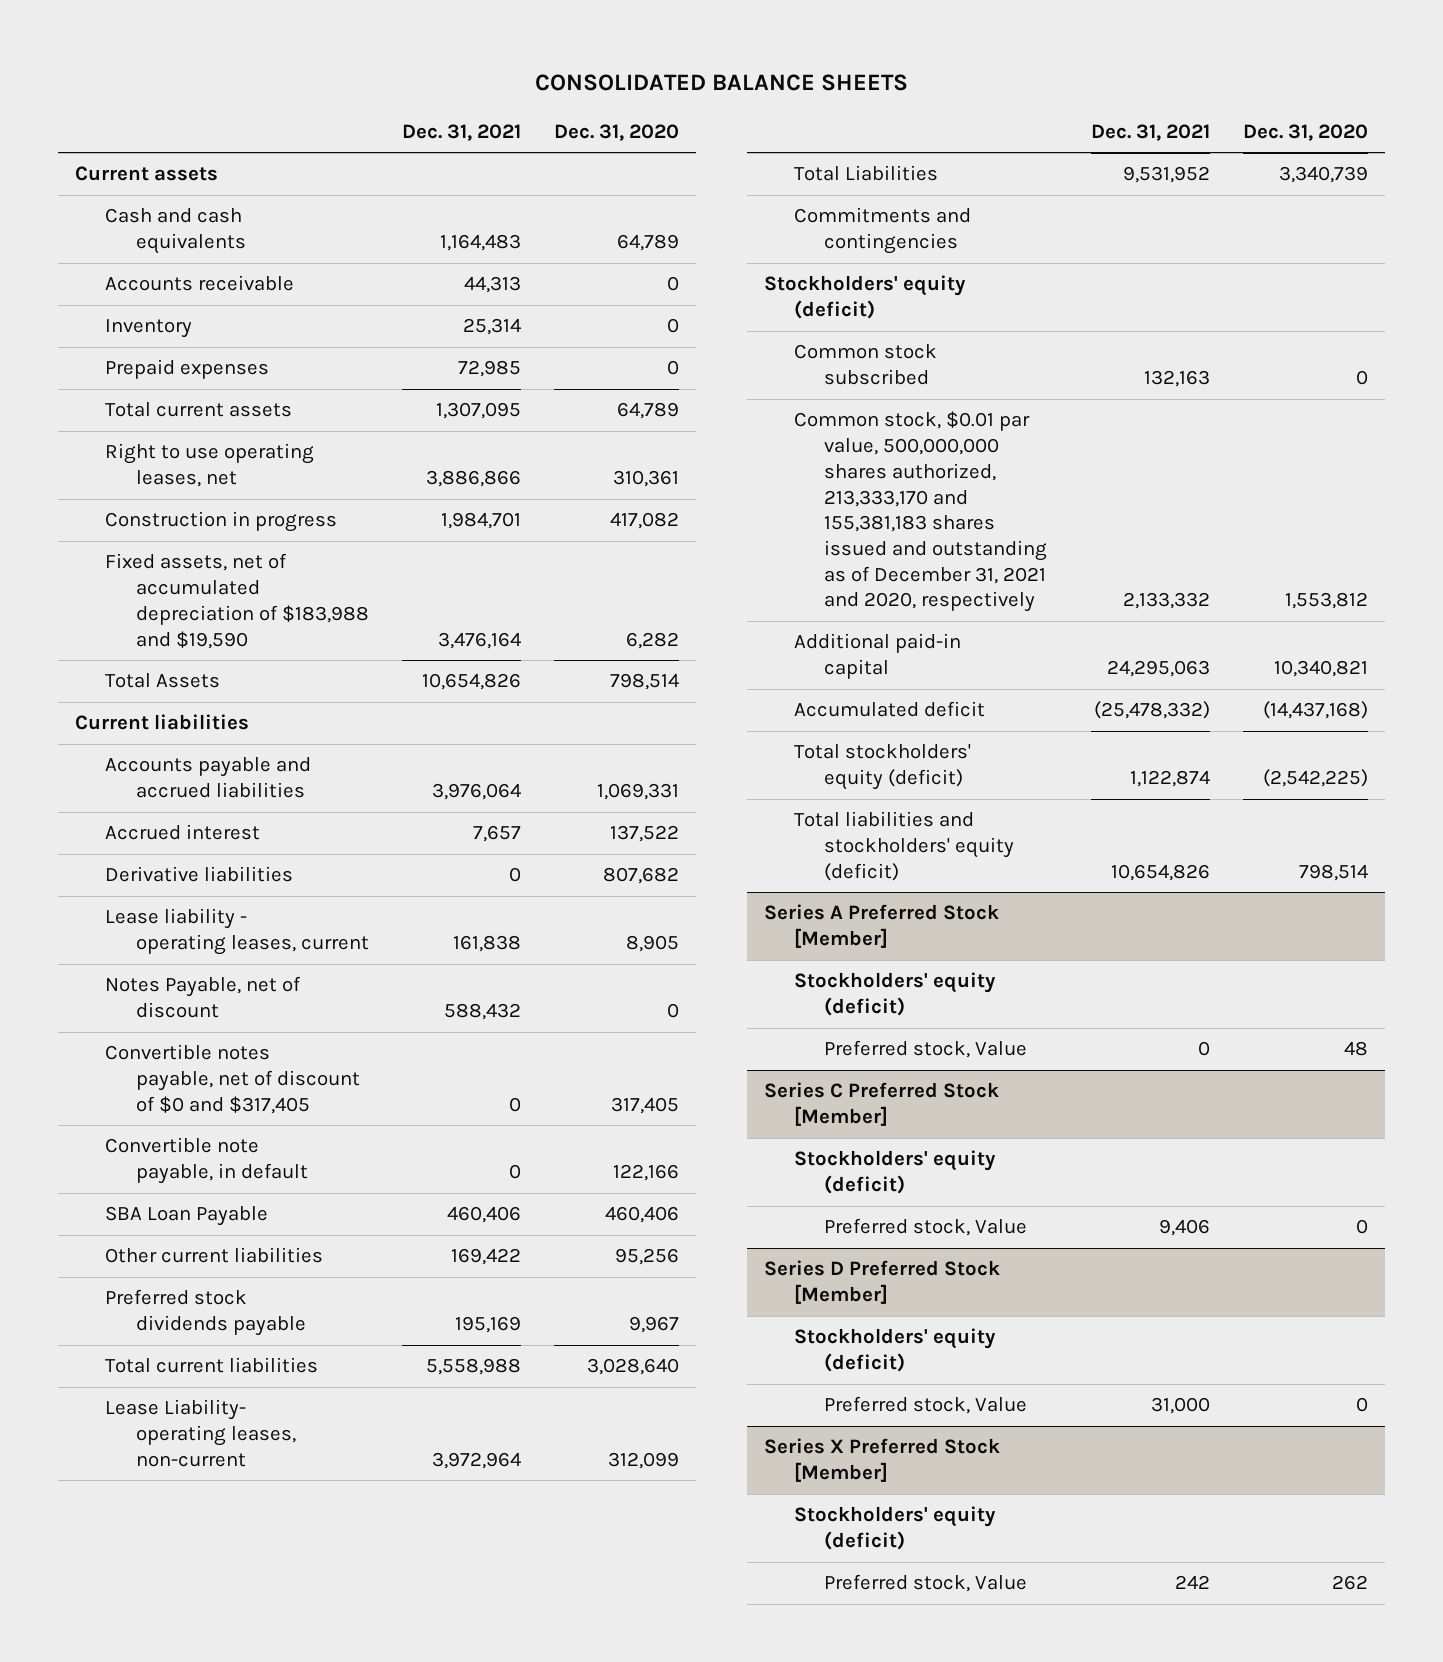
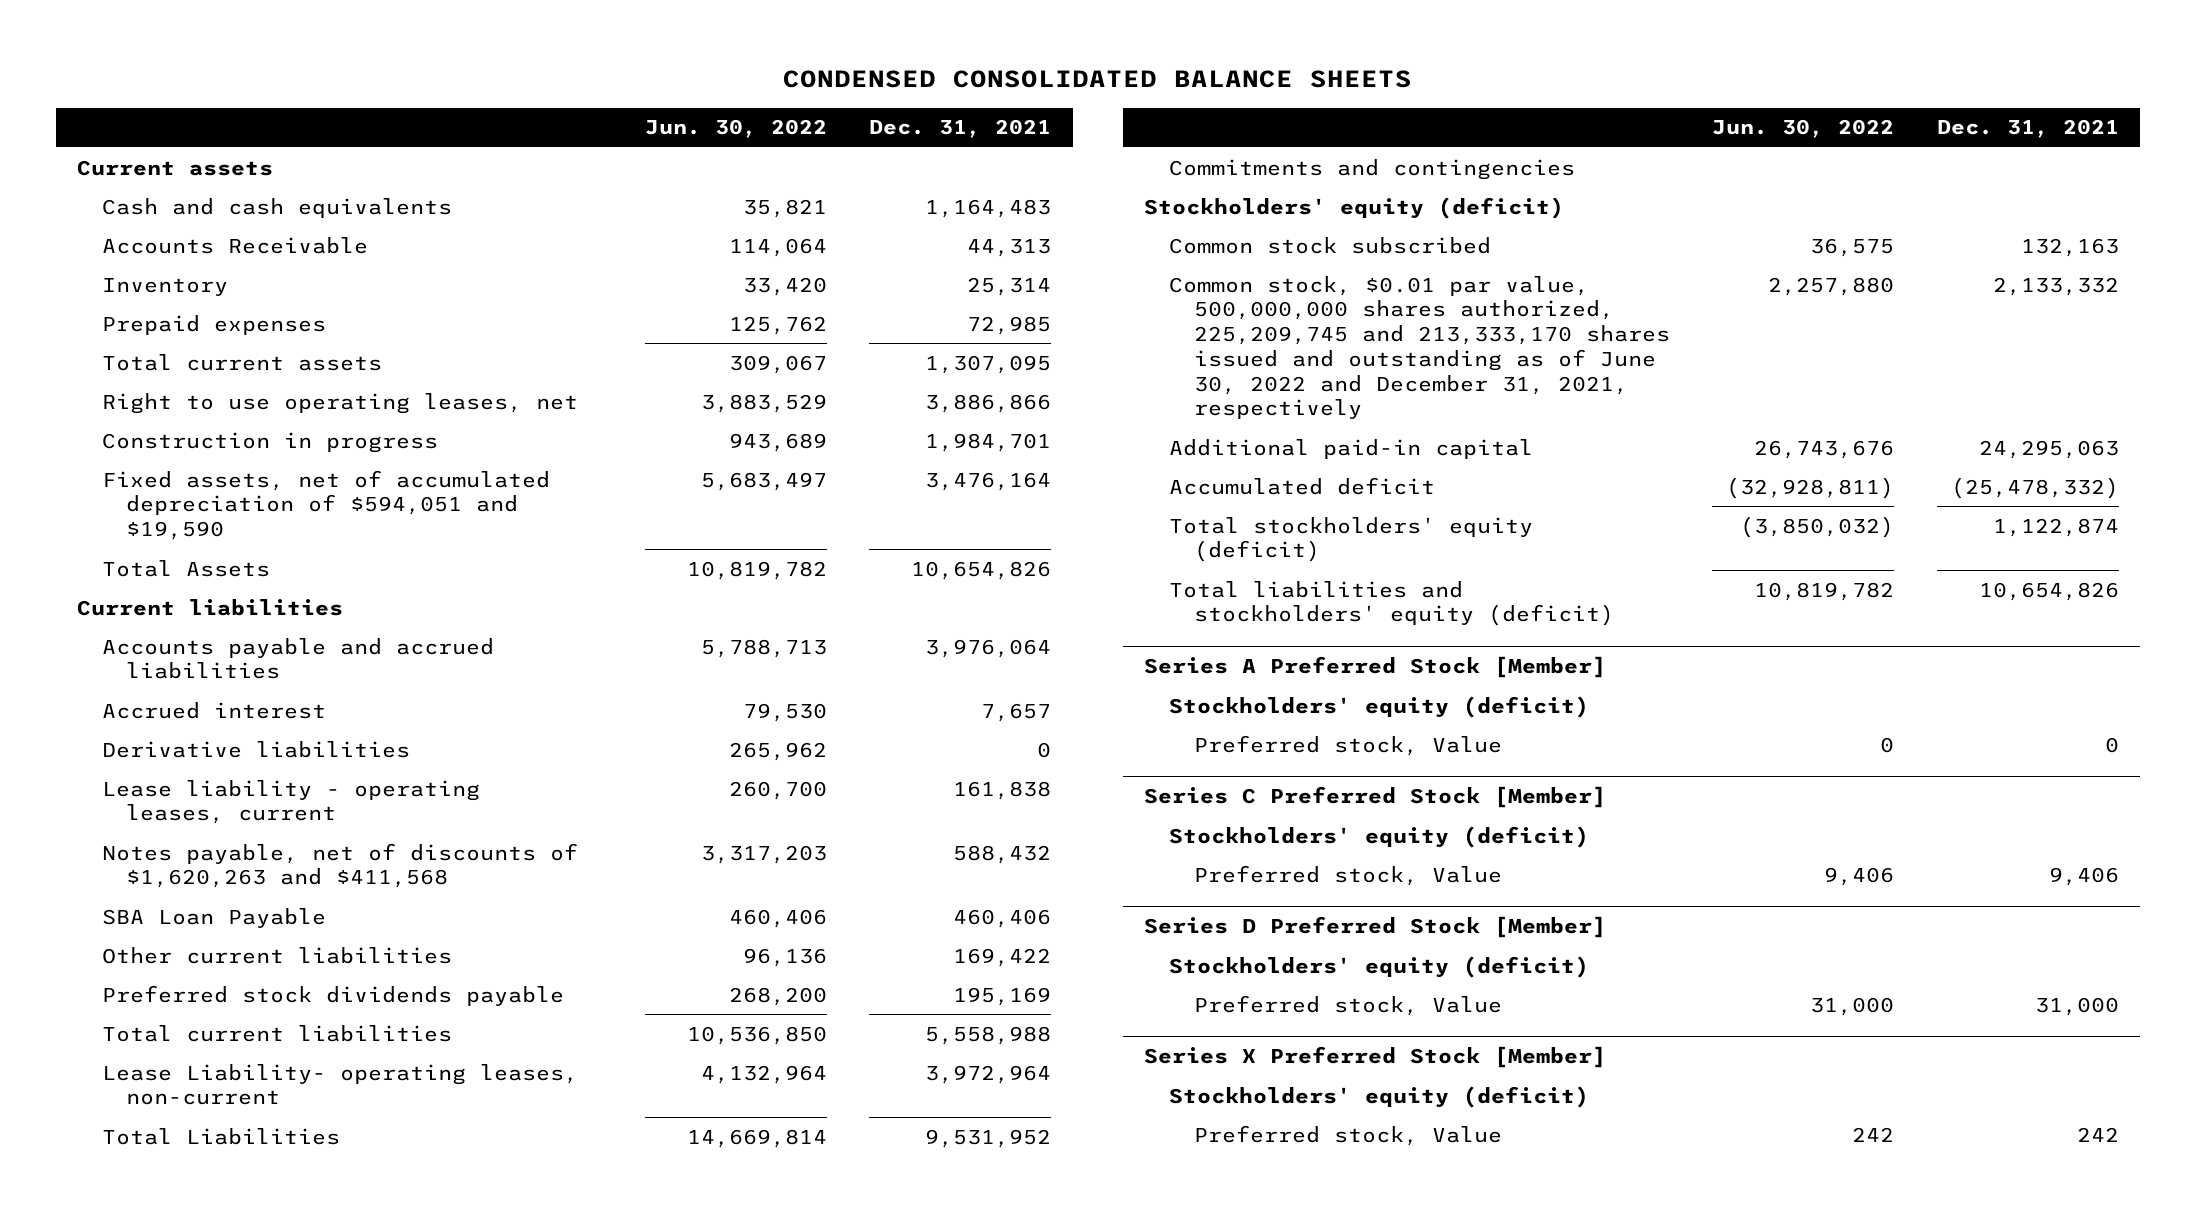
- CONSOLIDATED BALANCE SHEETS
+ CONDENSED CONSOLIDATED BALANCE SHEETS
- | Dec. 31, 2021 | Dec. 31, 2020
+ | Jun. 30, 2022 | Dec. 31, 2021
- Accounts receivable | 44,313 | 0
+ Accounts Receivable | 114,064 | 44,313
- Fixed assets, net of accumulated depreciation of $183,988 and $19,590 | 3,476,164 | 6,282
+ Fixed assets, net of accumulated depreciation of $594,051 and $19,590 | 5,683,497 | 3,476,164
- Notes Payable, net of discount | 588,432 | 0
- Convertible notes payable, net of discount of $0 and $317,405 | 0 | 317,405
- Convertible note payable, in default | 0 | 122,166
+ Notes payable, net of discounts of $1,620,263 and $411,568 | 3,317,203 | 588,432
- Common stock, $0.01 par value, 500,000,000 shares authorized, 213,333,170 and 155,381,183 shares issued and outstanding as of December 31, 2021 and 2020, respectively | 2,133,332 | 1,553,812
+ Common stock, $0.01 par value, 500,000,000 shares authorized, 225,209,745 and 213,333,170 shares issued and outstanding as of June 30, 2022 and December 31, 2021, respectively | 2,257,880 | 2,133,332

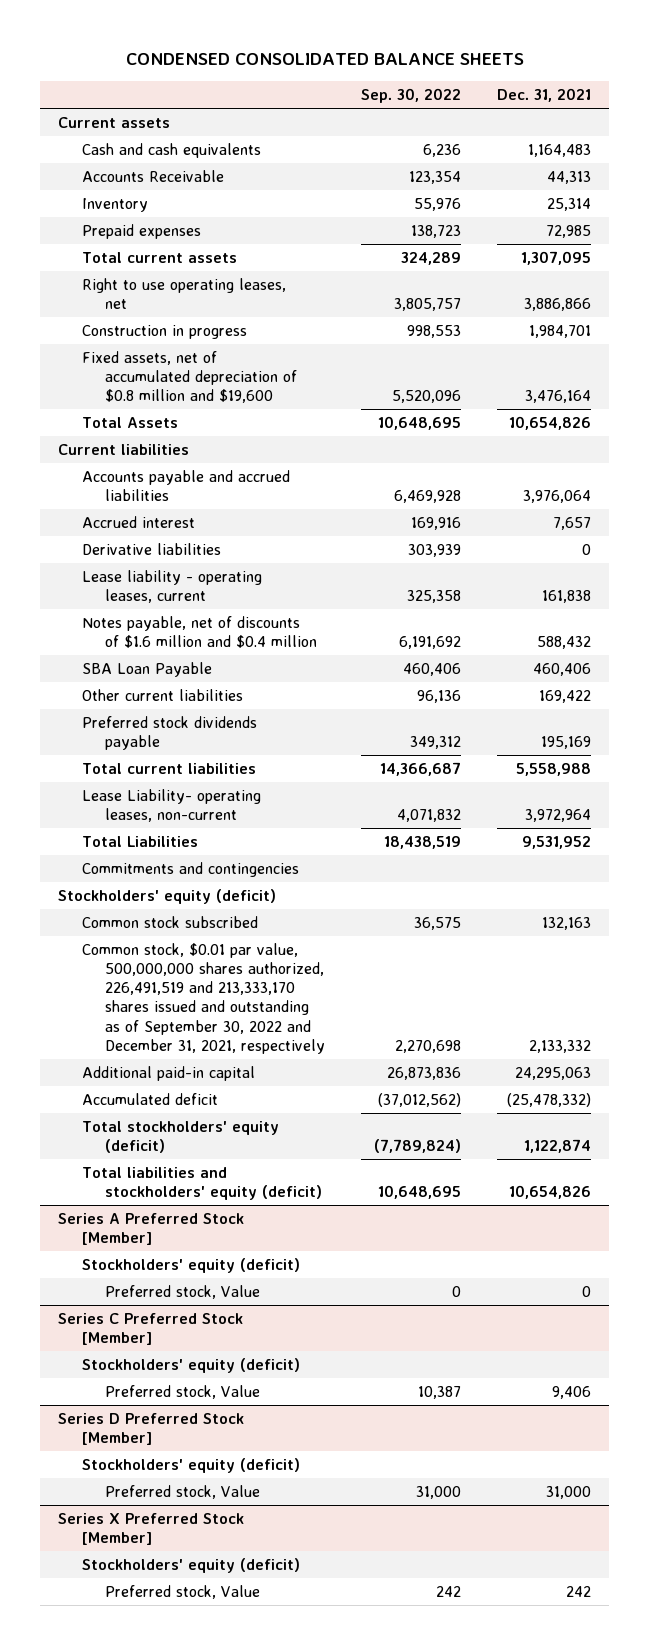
- | Jun. 30, 2022 | Dec. 31, 2021
+ | Sep. 30, 2022 | Dec. 31, 2021
- Fixed assets, net of accumulated depreciation of $594,051 and $19,590 | 5,683,497 | 3,476,164
+ Fixed assets, net of accumulated depreciation of $0.8 million and $19,600 | 5,520,096 | 3,476,164
- Notes payable, net of discounts of $1,620,263 and $411,568 | 3,317,203 | 588,432
+ Notes payable, net of discounts of $1.6 million and $0.4 million | 6,191,692 | 588,432
- Common stock, $0.01 par value, 500,000,000 shares authorized, 225,209,745 and 213,333,170 shares issued and outstanding as of June 30, 2022 and December 31, 2021, respectively | 2,257,880 | 2,133,332
+ Common stock, $0.01 par value, 500,000,000 shares authorized, 226,491,519 and 213,333,170 shares issued and outstanding as of September 30, 2022 and December 31, 2021, respectively | 2,270,698 | 2,133,332

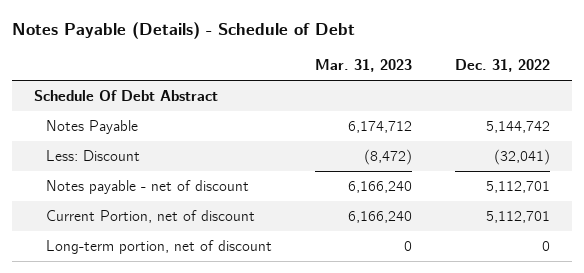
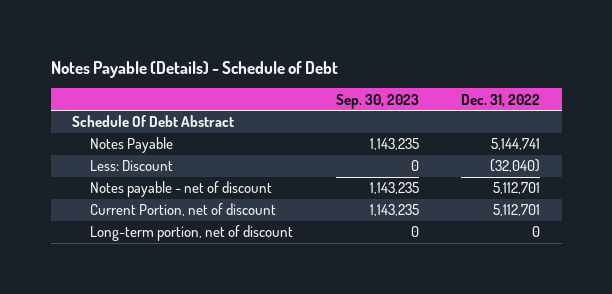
- | Mar. 31, 2023 | Dec. 31, 2022
+ | Sep. 30, 2023 | Dec. 31, 2022
- Notes Payable | 6,174,712 | 5,144,742
- Less: Discount | (8,472) | (32,041)
+ Notes Payable | 1,143,235 | 5,144,741
+ Less: Discount | 0 | (32,040)

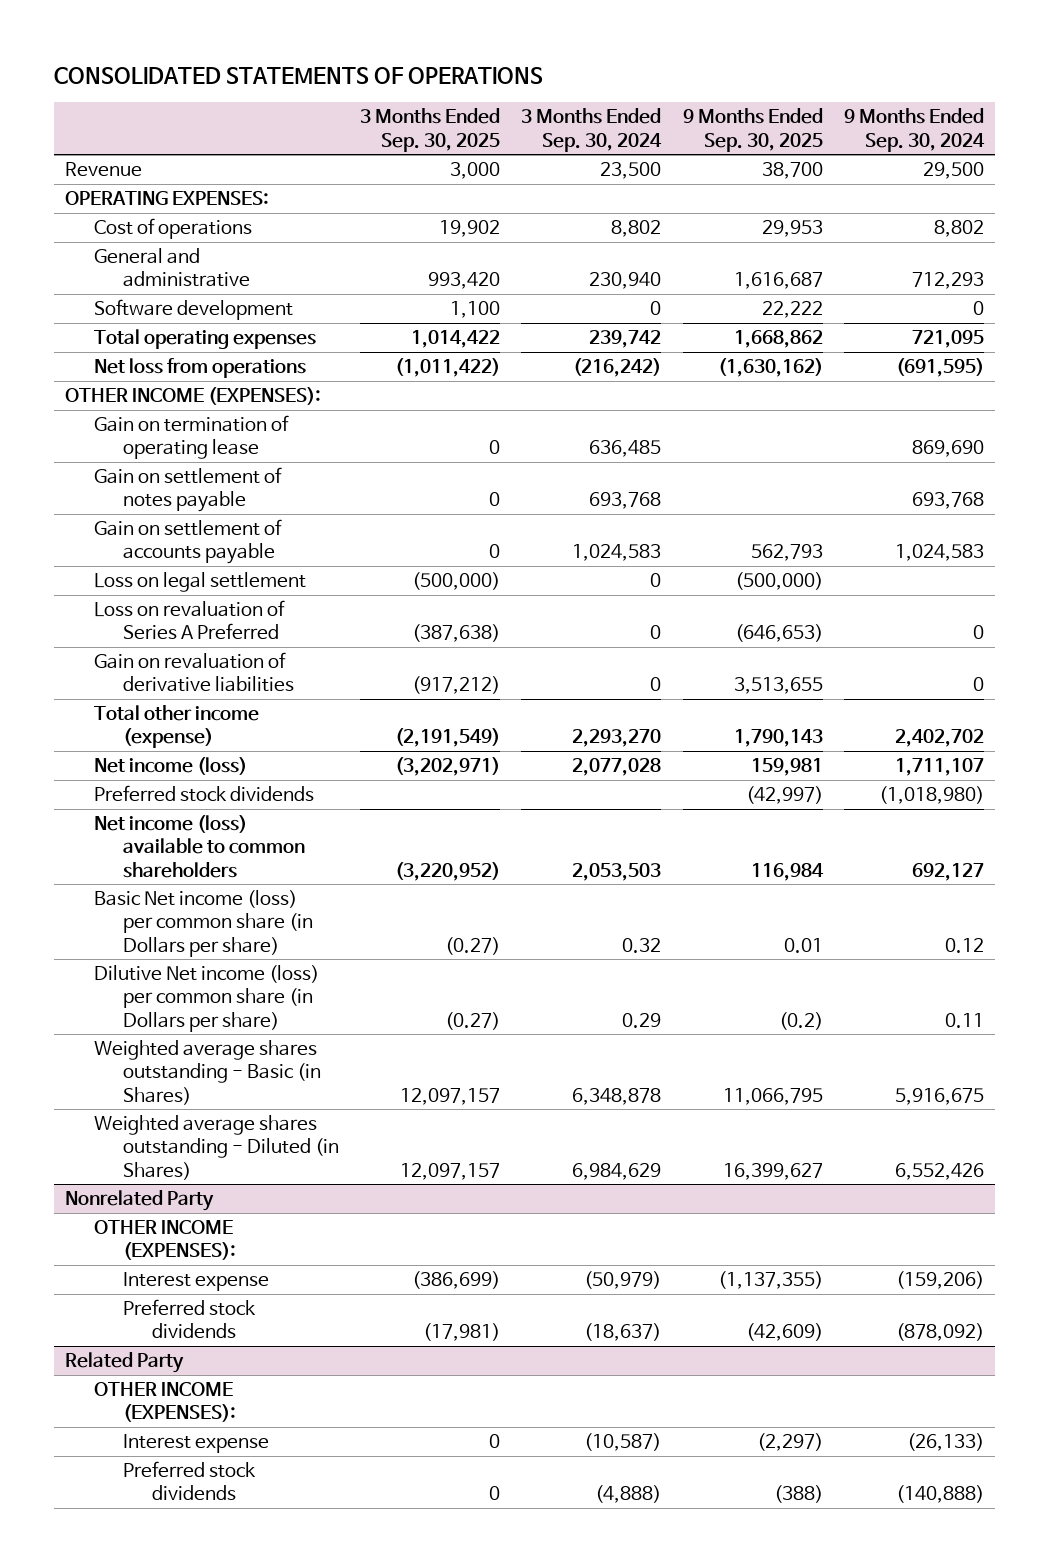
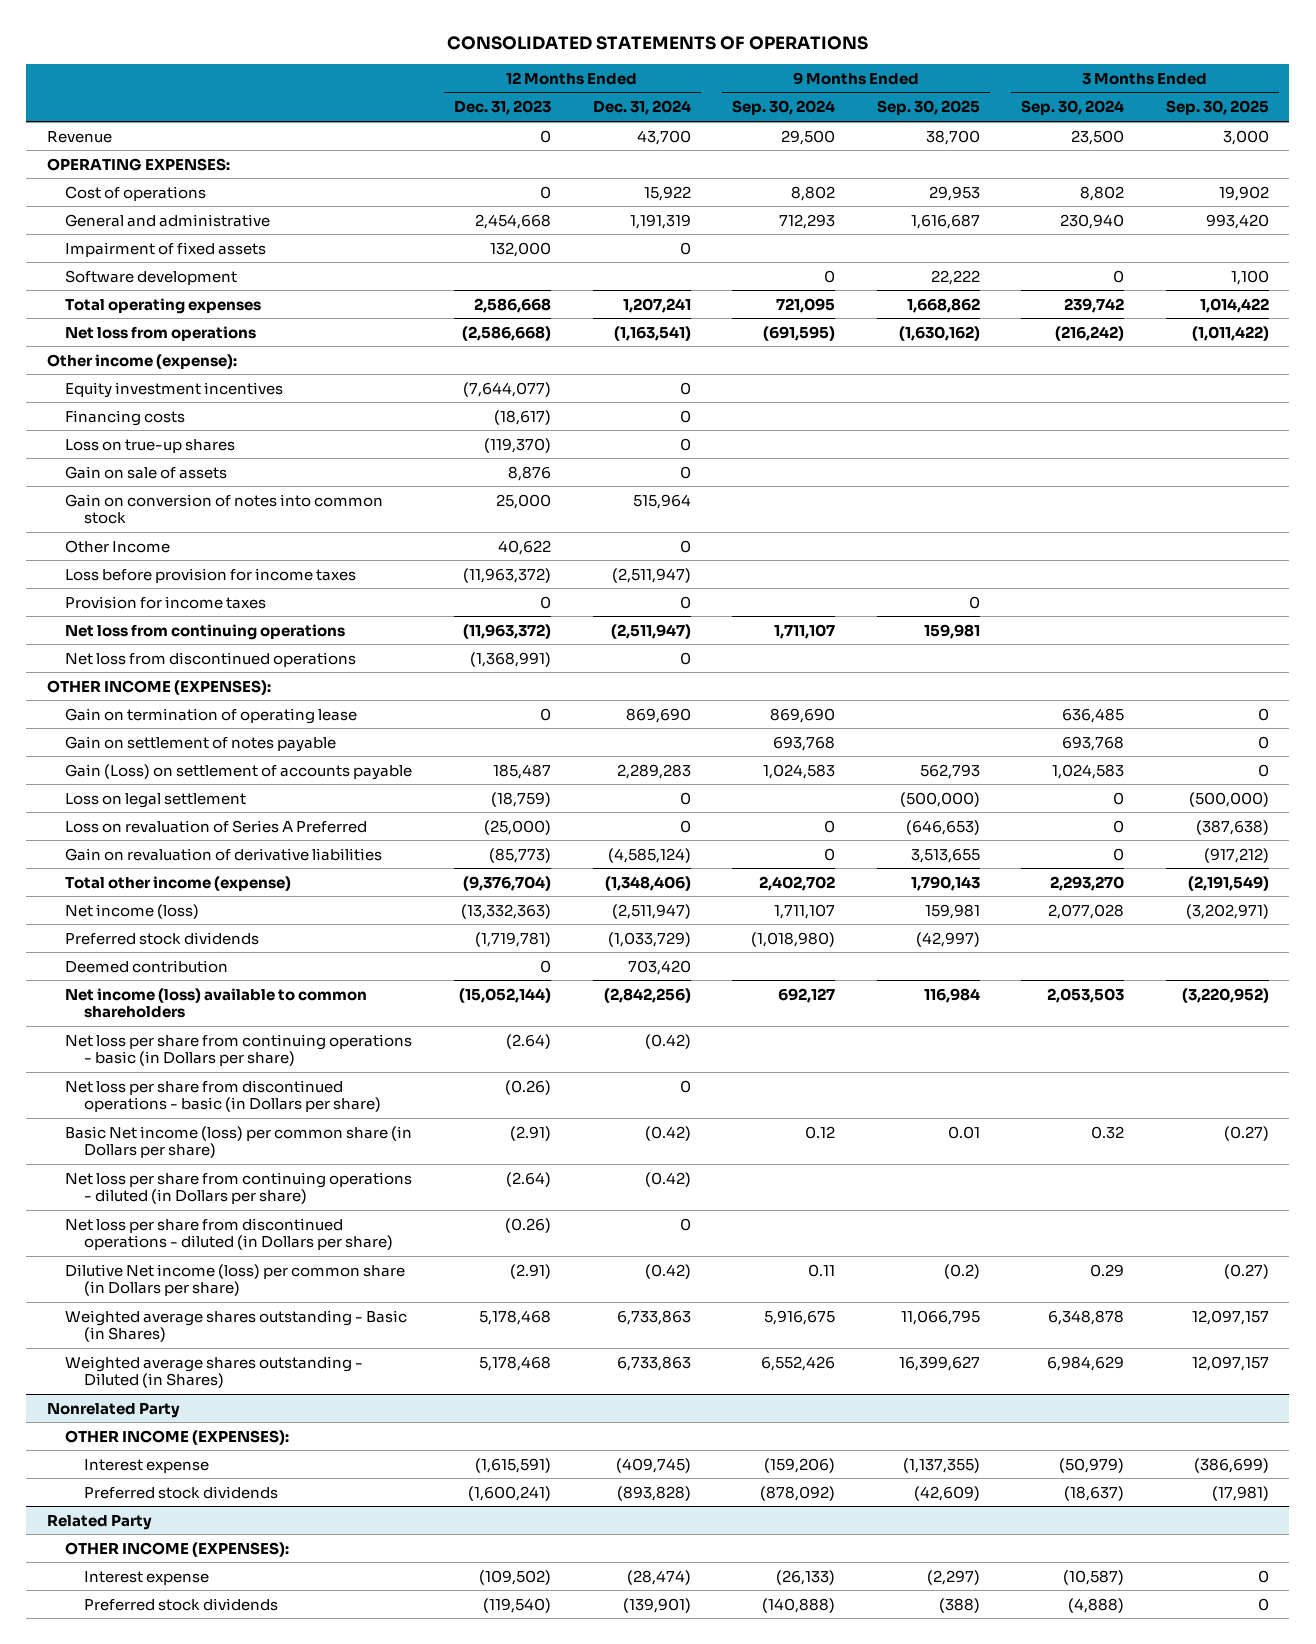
- | 3 Months Ended Sep. 30, 2025 | 3 Months Ended Sep. 30, 2024 | 9 Months Ended Sep. 30, 2025 | 9 Months Ended Sep. 30, 2024
+ | 12 Months Ended Dec. 31, 2023 | 12 Months Ended Dec. 31, 2024 | 9 Months Ended Sep. 30, 2024 | 9 Months Ended Sep. 30, 2025 | 3 Months Ended Sep. 30, 2024 | 3 Months Ended Sep. 30, 2025
+ Impairment of fixed assets | 132,000 | 0 | | | |
+ Other income (expense):
+ Equity investment incentives | (7,644,077) | 0 | | | |
+ Financing costs | (18,617) | 0 | | | |
+ Loss on true-up shares | (119,370) | 0 | | | |
+ Gain on sale of assets | 8,876 | 0 | | | |
+ Gain on conversion of notes into common stock | 25,000 | 515,964 | | | |
+ Other Income | 40,622 | 0 | | | |
+ Loss before provision for income taxes | (11,963,372) | (2,511,947) | | | |
+ Provision for income taxes | 0 | 0 | | 0 | |
+ Net loss from continuing operations | (11,963,372) | (2,511,947) | 1,711,107 | 159,981 | |
+ Net loss from discontinued operations | (1,368,991) | 0 | | | |
- Gain on settlement of accounts payable | 0 | 1,024,583 | 562,793 | 1,024,583
+ Gain (Loss) on settlement of accounts payable | 185,487 | 2,289,283 | 1,024,583 | 562,793 | 1,024,583 | 0
+ Deemed contribution | 0 | 703,420 | | | |
+ Net loss per share from continuing operations - basic (in Dollars per share) | (2.64) | (0.42) | | | |
+ Net loss per share from discontinued operations - basic (in Dollars per share) | (0.26) | 0 | | | |
+ Net loss per share from continuing operations - diluted (in Dollars per share) | (2.64) | (0.42) | | | |
+ Net loss per share from discontinued operations - diluted (in Dollars per share) | (0.26) | 0 | | | |

